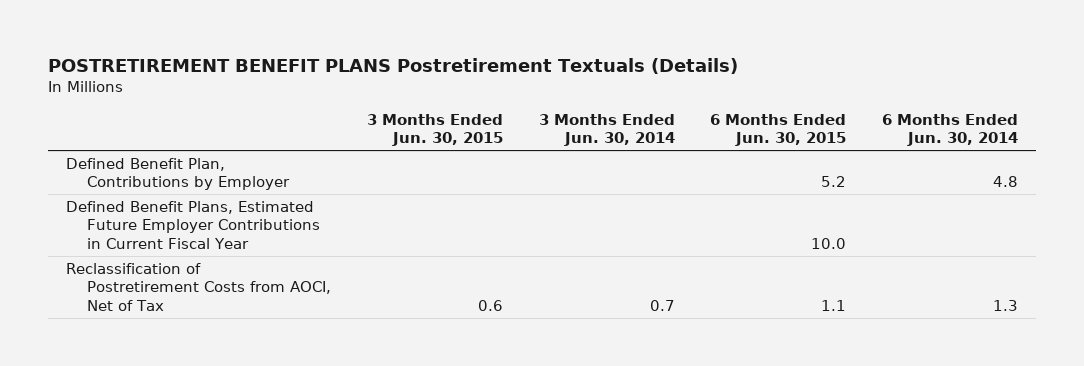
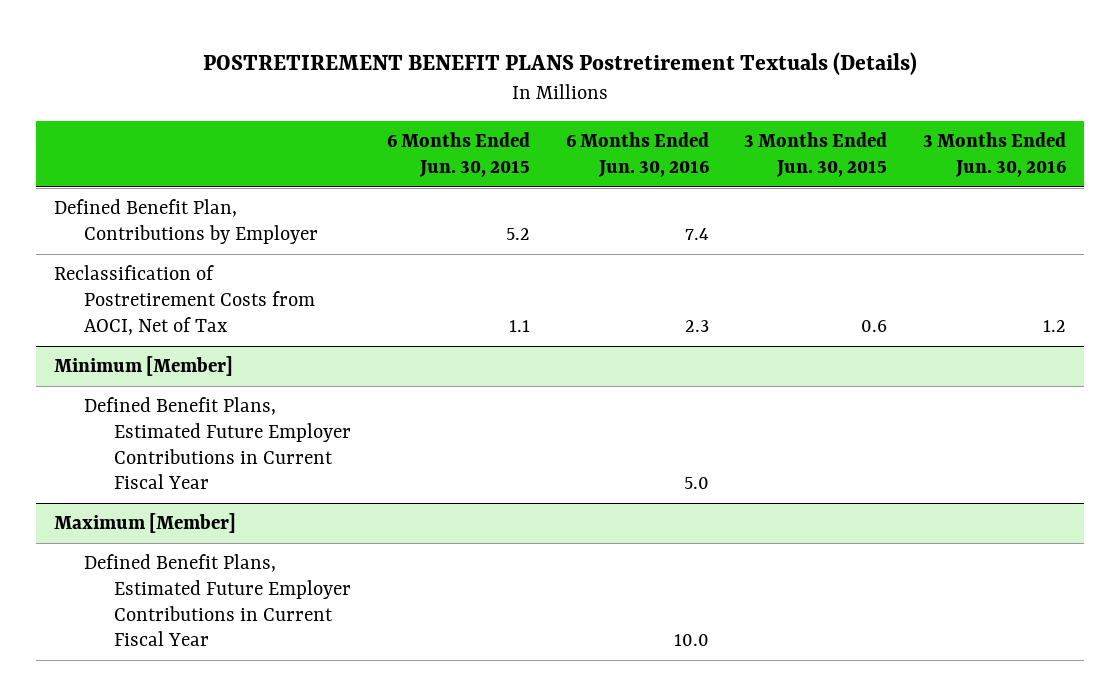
- | 3 Months Ended Jun. 30, 2015 | 3 Months Ended Jun. 30, 2014 | 6 Months Ended Jun. 30, 2015 | 6 Months Ended Jun. 30, 2014
+ | 6 Months Ended Jun. 30, 2015 | 6 Months Ended Jun. 30, 2016 | 3 Months Ended Jun. 30, 2015 | 3 Months Ended Jun. 30, 2016
- Defined Benefit Plans, Estimated Future Employer Contributions in Current Fiscal Year | | | 10.0 |
+ Minimum [Member]
+ Defined Benefit Plans, Estimated Future Employer Contributions in Current Fiscal Year | | 5.0 | |
+ Maximum [Member]
+ Defined Benefit Plans, Estimated Future Employer Contributions in Current Fiscal Year | | 10.0 | |

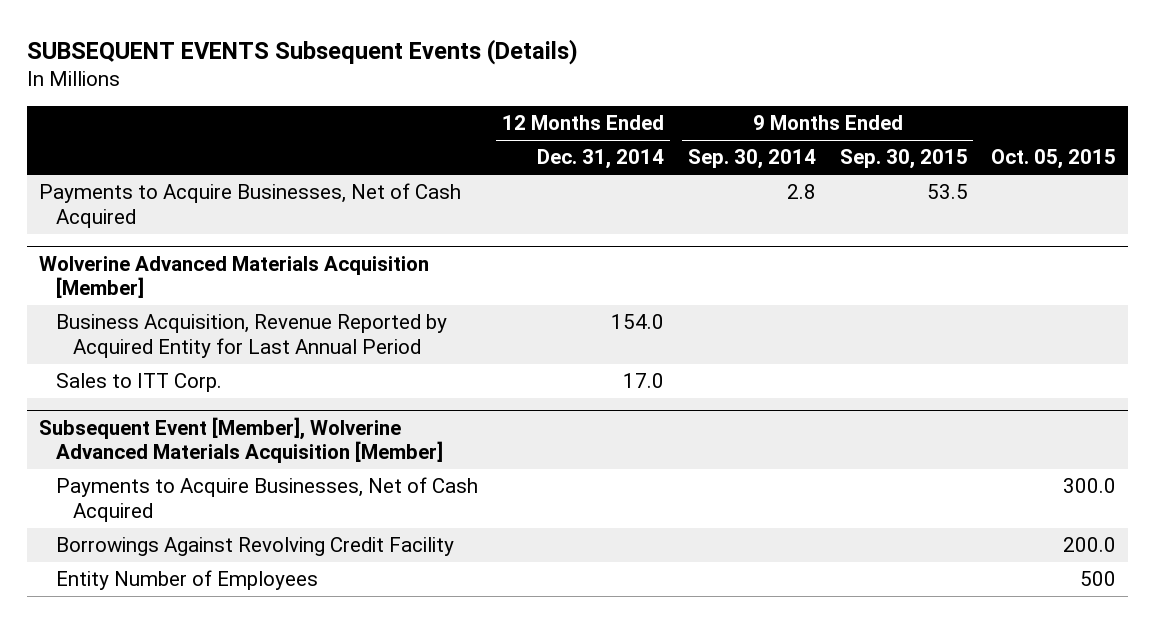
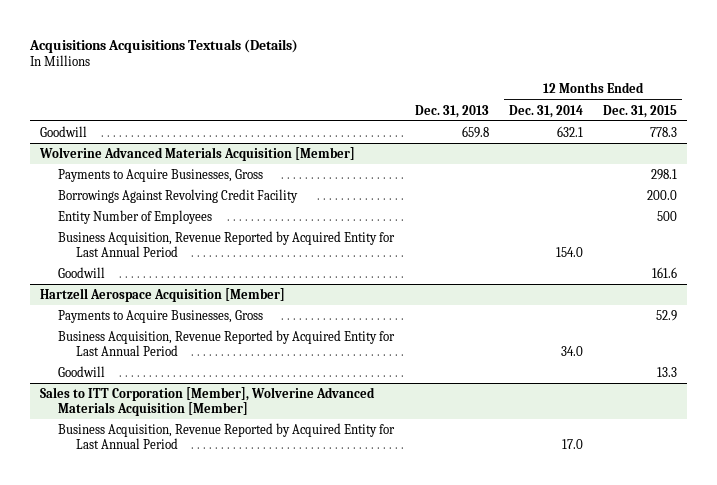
- SUBSEQUENT EVENTS Subsequent Events (Details)
+ Acquisitions Acquisitions Textuals (Details)
- | 12 Months Ended Dec. 31, 2014 | 9 Months Ended Sep. 30, 2014 | 9 Months Ended Sep. 30, 2015 | Oct. 05, 2015
+ | Dec. 31, 2013 | 12 Months Ended Dec. 31, 2014 | 12 Months Ended Dec. 31, 2015
- Payments to Acquire Businesses, Net of Cash Acquired | | 2.8 | 53.5 |
+ Goodwill | 659.8 | 632.1 | 778.3
@ Wolverine Advanced Materials Acquisition [Member]
+ Payments to Acquire Businesses, Gross | | | 298.1
+ Borrowings Against Revolving Credit Facility | | | 200.0
+ Entity Number of Employees | | | 500
- Sales to ITT Corp. | 17.0 | | |
- Subsequent Event [Member], Wolverine Advanced Materials Acquisition [Member]
- Payments to Acquire Businesses, Net of Cash Acquired | | | | 300.0
- Borrowings Against Revolving Credit Facility | | | | 200.0
- Entity Number of Employees | | | | 500
@ Wolverine Advanced Materials Acquisition [Member]
+ Goodwill | | | 161.6
+ Hartzell Aerospace Acquisition [Member]
+ Payments to Acquire Businesses, Gross | | | 52.9
+ Business Acquisition, Revenue Reported by Acquired Entity for Last Annual Period | | 34.0 |
+ Goodwill | | | 13.3
+ Sales to ITT Corporation [Member], Wolverine Advanced Materials Acquisition [Member]
+ Business Acquisition, Revenue Reported by Acquired Entity for Last Annual Period | | 17.0 |

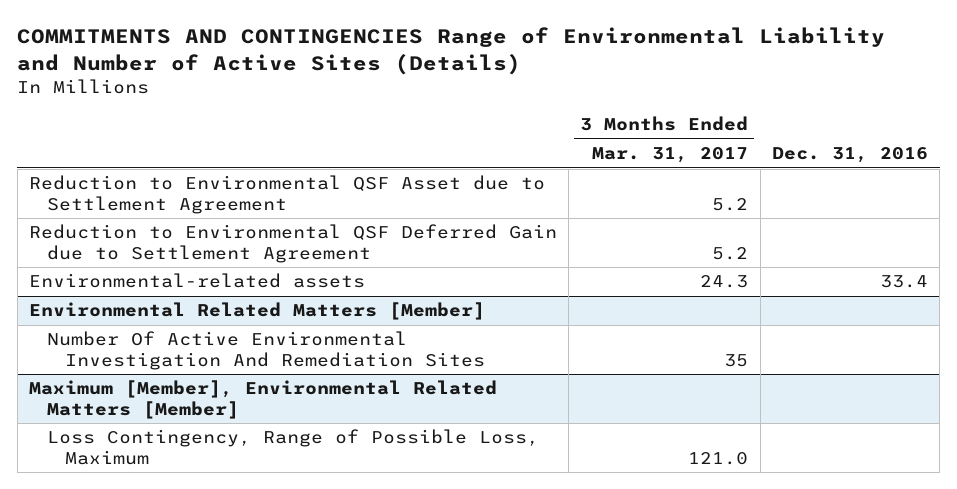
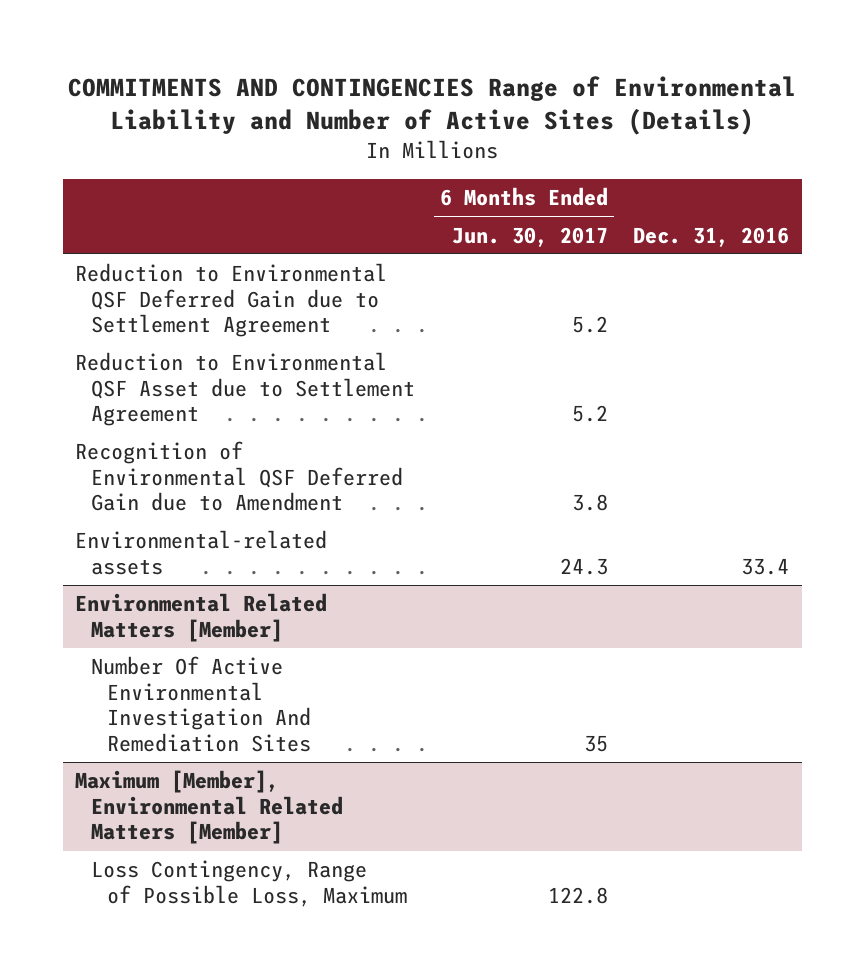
- | 3 Months Ended Mar. 31, 2017 | Dec. 31, 2016
+ | 6 Months Ended Jun. 30, 2017 | Dec. 31, 2016
moved down: Reduction to Environmental QSF Asset due to Settlement Agreement | 5.2 |
+ Recognition of Environmental QSF Deferred Gain due to Amendment | 3.8 |

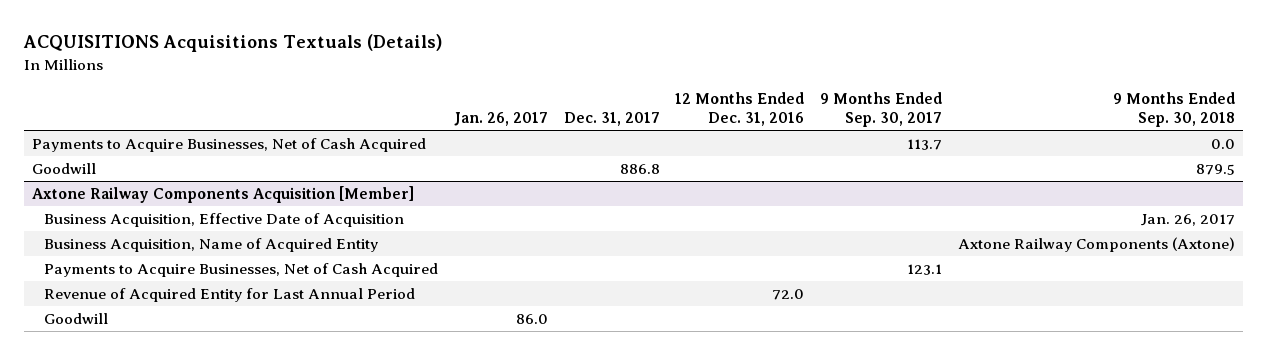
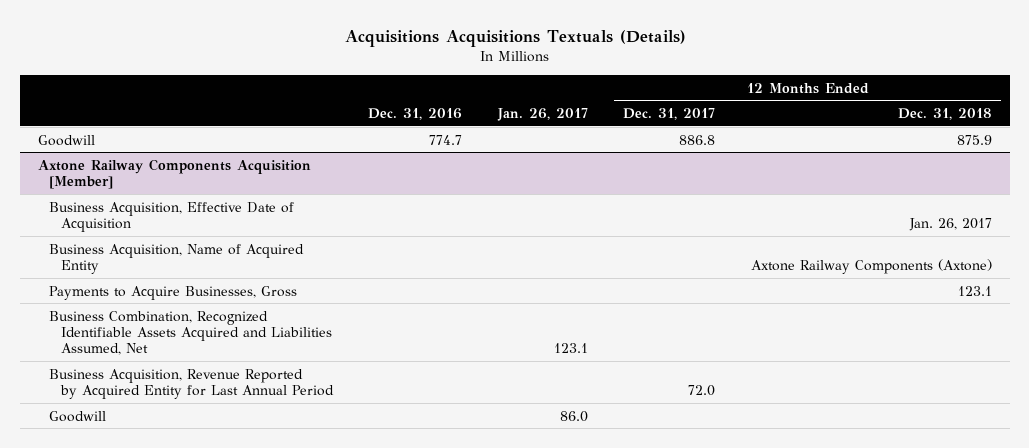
- ACQUISITIONS Acquisitions Textuals (Details)
+ Acquisitions Acquisitions Textuals (Details)
- | Jan. 26, 2017 | Dec. 31, 2017 | 12 Months Ended Dec. 31, 2016 | 9 Months Ended Sep. 30, 2017 | 9 Months Ended Sep. 30, 2018
+ | Dec. 31, 2016 | Jan. 26, 2017 | 12 Months Ended Dec. 31, 2017 | 12 Months Ended Dec. 31, 2018
- Payments to Acquire Businesses, Net of Cash Acquired | | | | 113.7 | 0.0
@ Axtone Railway Components Acquisition [Member]
- Payments to Acquire Businesses, Net of Cash Acquired | | | | 123.1 |
- Revenue of Acquired Entity for Last Annual Period | | | 72.0 | |
+ Payments to Acquire Businesses, Gross | | | | 123.1
+ Business Combination, Recognized Identifiable Assets Acquired and Liabilities Assumed, Net | | 123.1 | |
+ Business Acquisition, Revenue Reported by Acquired Entity for Last Annual Period | | | 72.0 |

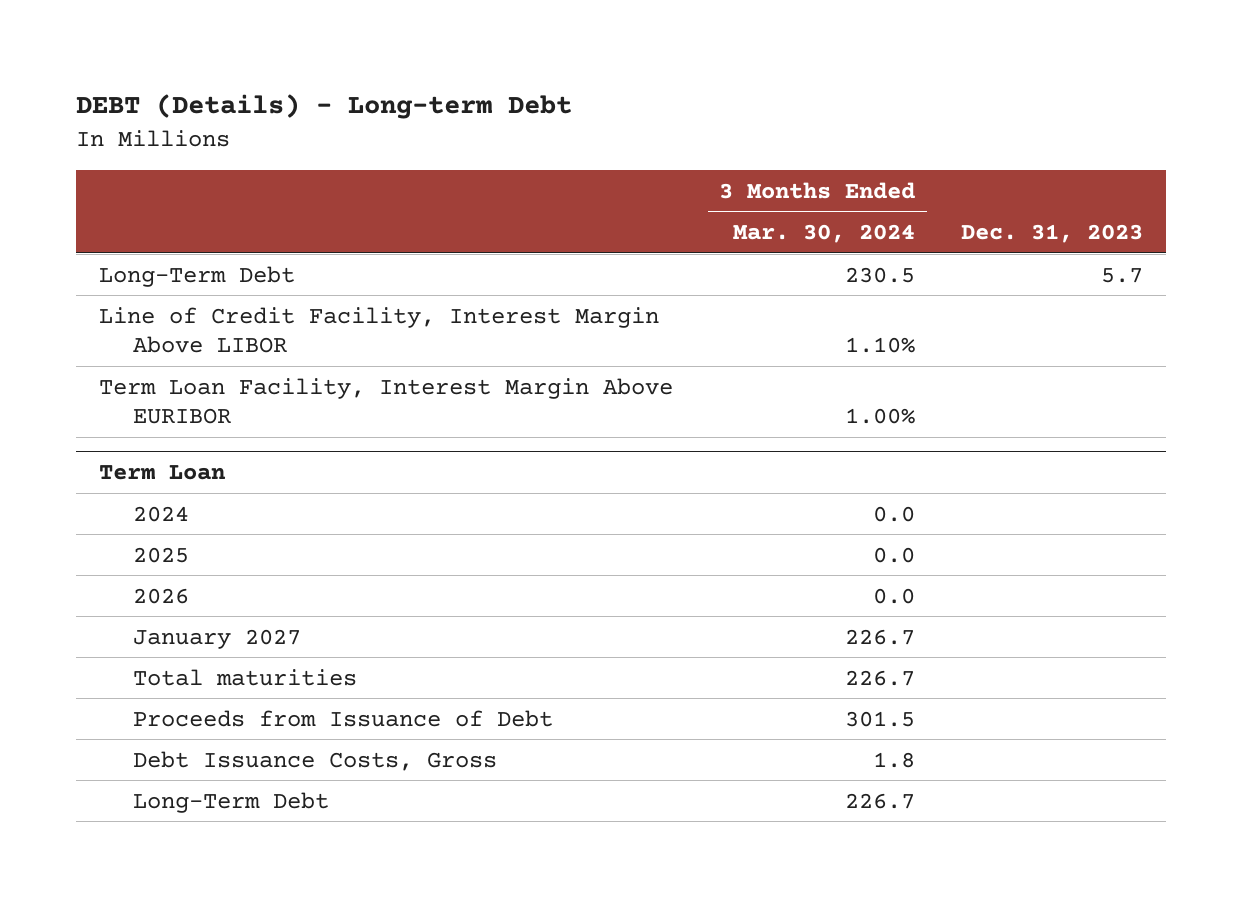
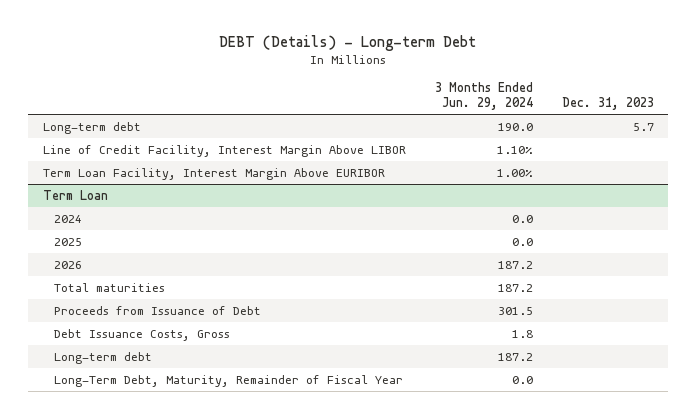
- | 3 Months Ended Mar. 30, 2024 | Dec. 31, 2023
+ | 3 Months Ended Jun. 29, 2024 | Dec. 31, 2023
- Long-Term Debt | 230.5 | 5.7
+ Long-term debt | 190.0 | 5.7
@ Term Loan
- January 2027 | 226.7 |
- Long-Term Debt | 226.7 |
+ Long-term debt | 187.2 |
+ Long-Term Debt, Maturity, Remainder of Fiscal Year | 0.0 |

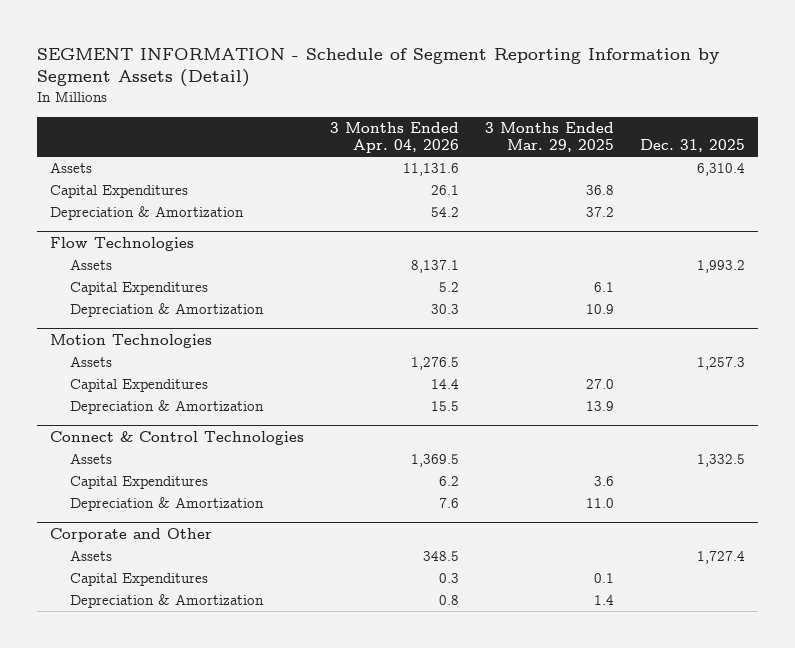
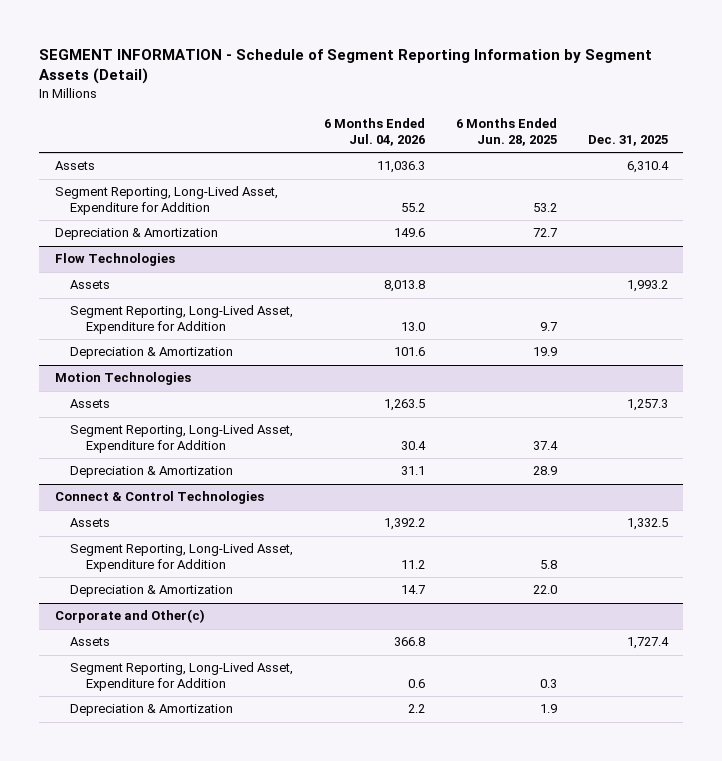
- | 3 Months Ended Apr. 04, 2026 | 3 Months Ended Mar. 29, 2025 | Dec. 31, 2025
+ | 6 Months Ended Jul. 04, 2026 | 6 Months Ended Jun. 28, 2025 | Dec. 31, 2025
- Capital Expenditures | 26.1 | 36.8 |
+ Segment Reporting, Long-Lived Asset, Expenditure for Addition | 55.2 | 53.2 |
@ Flow Technologies
- Capital Expenditures | 5.2 | 6.1 |
+ Segment Reporting, Long-Lived Asset, Expenditure for Addition | 13.0 | 9.7 |
@ Motion Technologies
- Capital Expenditures | 14.4 | 27.0 |
+ Segment Reporting, Long-Lived Asset, Expenditure for Addition | 30.4 | 37.4 |
@ Connect & Control Technologies
- Capital Expenditures | 6.2 | 3.6 |
+ Segment Reporting, Long-Lived Asset, Expenditure for Addition | 11.2 | 5.8 |
- Corporate and Other
+ Corporate and Other(c)
- Capital Expenditures | 0.3 | 0.1 |
+ Segment Reporting, Long-Lived Asset, Expenditure for Addition | 0.6 | 0.3 |

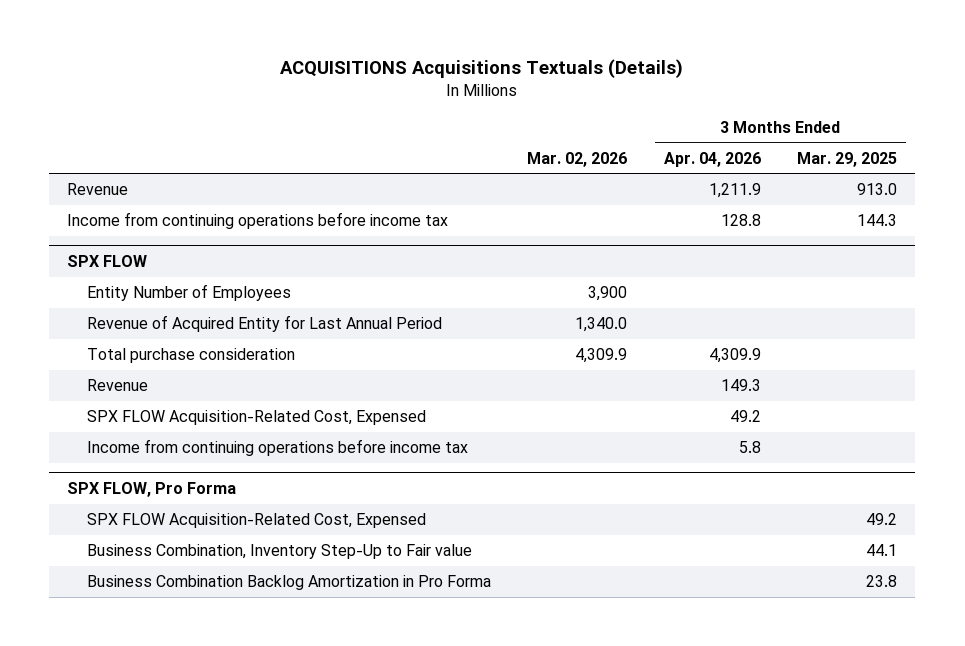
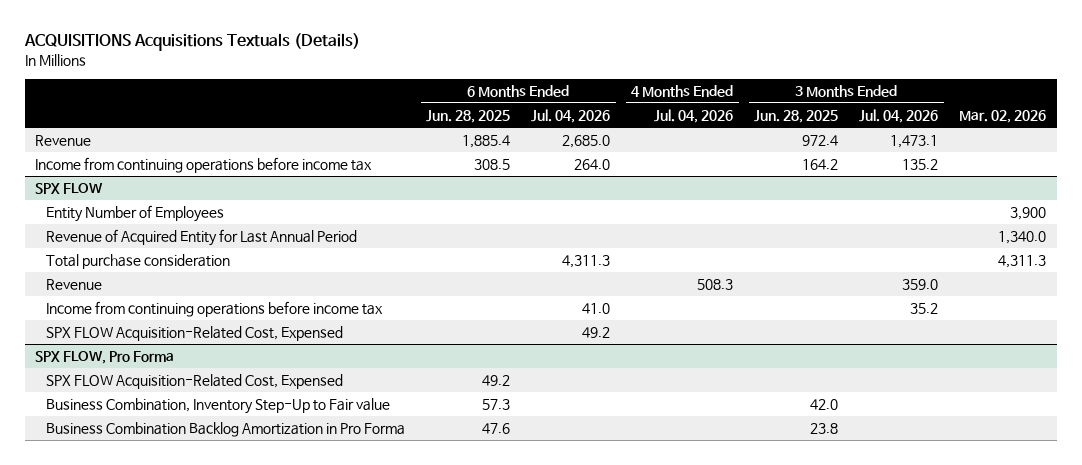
- | Mar. 02, 2026 | 3 Months Ended Apr. 04, 2026 | 3 Months Ended Mar. 29, 2025
+ | 6 Months Ended Jun. 28, 2025 | 6 Months Ended Jul. 04, 2026 | 4 Months Ended Jul. 04, 2026 | 3 Months Ended Jun. 28, 2025 | 3 Months Ended Jul. 04, 2026 | Mar. 02, 2026
@ SPX FLOW
- Total purchase consideration | 4,309.9 | 4,309.9 |
+ Total purchase consideration | | 4,311.3 | | | | 4,311.3
moved down: SPX FLOW Acquisition-Related Cost, Expensed | | 49.2 | | | |

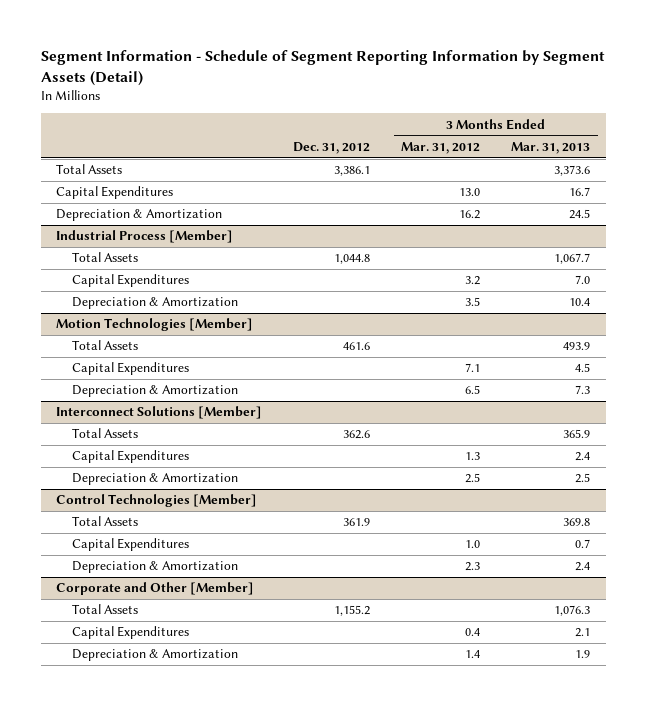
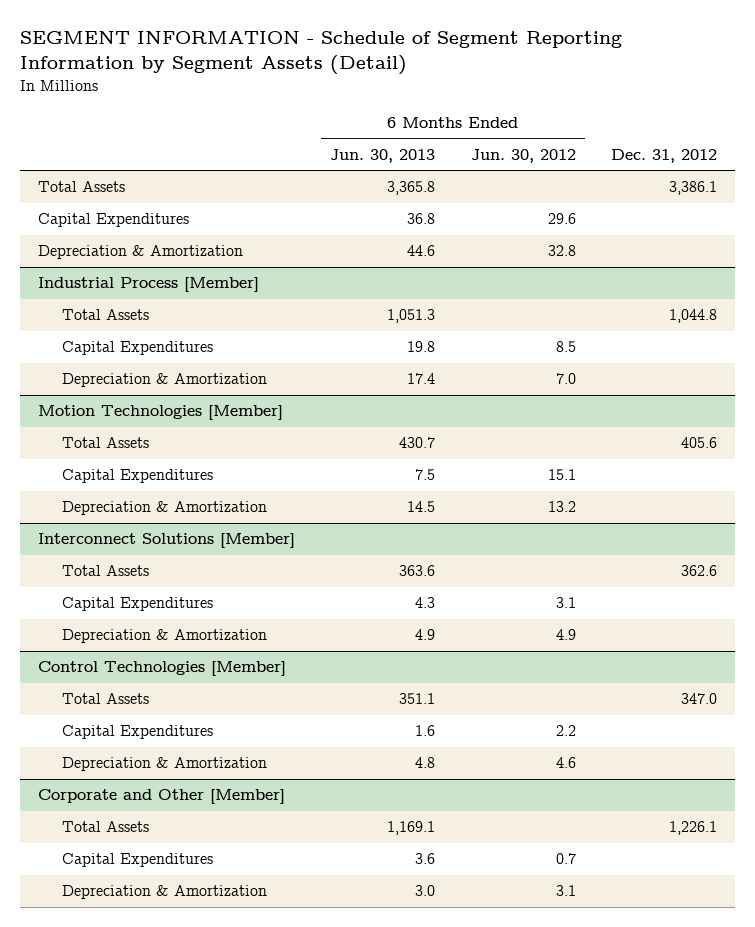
- Segment Information - Schedule of Segment Reporting Information by Segment Assets (Detail)
+ SEGMENT INFORMATION - Schedule of Segment Reporting Information by Segment Assets (Detail)
- | Dec. 31, 2012 | 3 Months Ended Mar. 31, 2012 | 3 Months Ended Mar. 31, 2013
+ | 6 Months Ended Jun. 30, 2013 | 6 Months Ended Jun. 30, 2012 | Dec. 31, 2012
@ Motion Technologies [Member]
- Total Assets | 461.6 | | 493.9
+ Total Assets | 430.7 | | 405.6
@ Control Technologies [Member]
- Total Assets | 361.9 | | 369.8
+ Total Assets | 351.1 | | 347.0
@ Corporate and Other [Member]
- Total Assets | 1,155.2 | | 1,076.3
+ Total Assets | 1,169.1 | | 1,226.1

